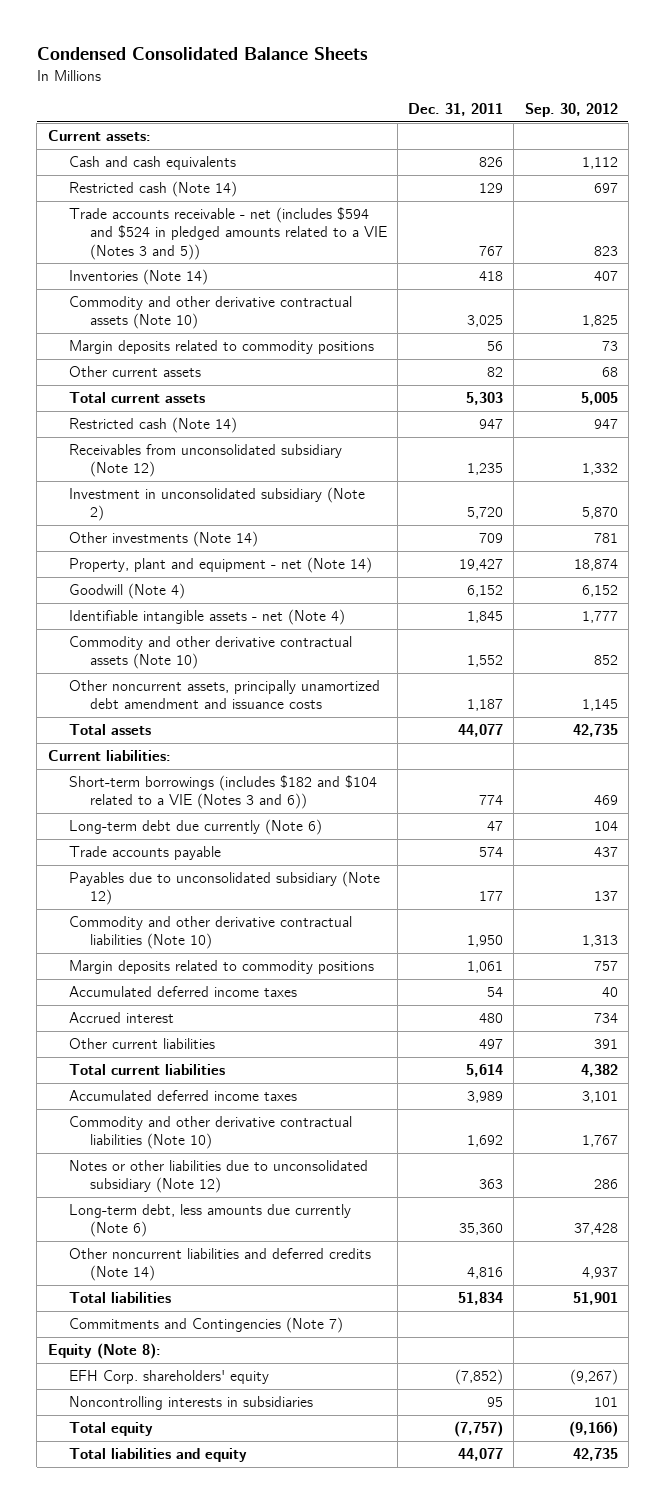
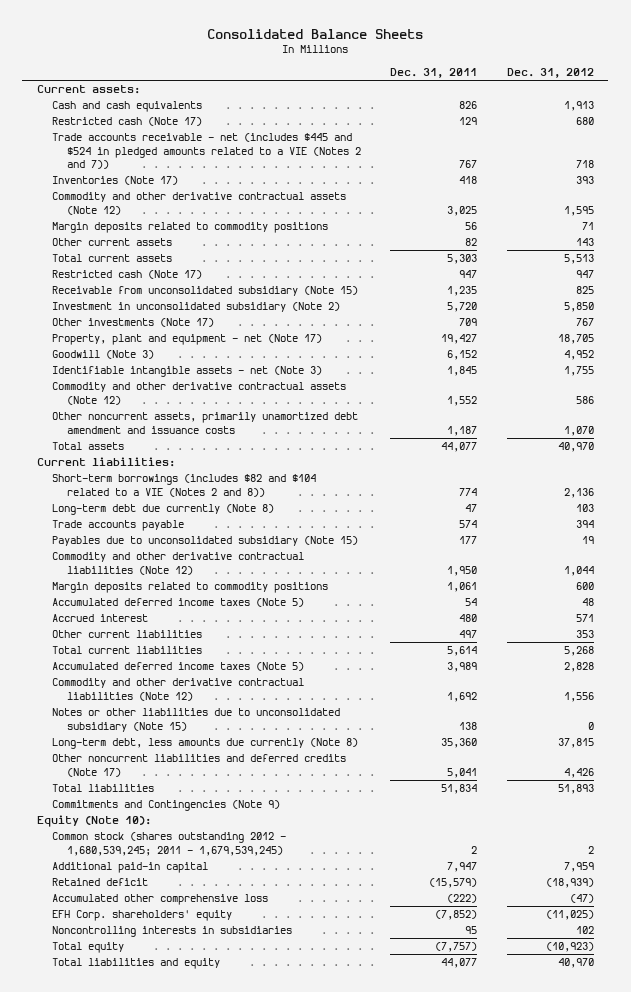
- Condensed Consolidated Balance Sheets
+ Consolidated Balance Sheets
- | Dec. 31, 2011 | Sep. 30, 2012
+ | Dec. 31, 2011 | Dec. 31, 2012
- Restricted cash (Note 14) | 129 | 697
- Trade accounts receivable - net (includes $594 and $524 in pledged amounts related to a VIE (Notes 3 and 5)) | 767 | 823
- Inventories (Note 14) | 418 | 407
- Commodity and other derivative contractual assets (Note 10) | 3,025 | 1,825
+ Restricted cash (Note 17) | 129 | 680
+ Trade accounts receivable - net (includes $445 and $524 in pledged amounts related to a VIE (Notes 2 and 7)) | 767 | 718
+ Inventories (Note 17) | 418 | 393
+ Commodity and other derivative contractual assets (Note 12) | 3,025 | 1,595
- Restricted cash (Note 14) | 947 | 947
- Receivables from unconsolidated subsidiary (Note 12) | 1,235 | 1,332
+ Restricted cash (Note 17) | 947 | 947
+ Receivable from unconsolidated subsidiary (Note 15) | 1,235 | 825
- Other investments (Note 14) | 709 | 781
- Property, plant and equipment - net (Note 14) | 19,427 | 18,874
- Goodwill (Note 4) | 6,152 | 6,152
- Identifiable intangible assets - net (Note 4) | 1,845 | 1,777
- Commodity and other derivative contractual assets (Note 10) | 1,552 | 852
- Other noncurrent assets, principally unamortized debt amendment and issuance costs | 1,187 | 1,145
+ Other investments (Note 17) | 709 | 767
+ Property, plant and equipment - net (Note 17) | 19,427 | 18,705
+ Goodwill (Note 3) | 6,152 | 4,952
+ Identifiable intangible assets - net (Note 3) | 1,845 | 1,755
+ Commodity and other derivative contractual assets (Note 12) | 1,552 | 586
+ Other noncurrent assets, primarily unamortized debt amendment and issuance costs | 1,187 | 1,070
- Short-term borrowings (includes $182 and $104 related to a VIE (Notes 3 and 6)) | 774 | 469
- Long-term debt due currently (Note 6) | 47 | 104
+ Short-term borrowings (includes $82 and $104 related to a VIE (Notes 2 and 8)) | 774 | 2,136
+ Long-term debt due currently (Note 8) | 47 | 103
- Payables due to unconsolidated subsidiary (Note 12) | 177 | 137
- Commodity and other derivative contractual liabilities (Note 10) | 1,950 | 1,313
+ Payables due to unconsolidated subsidiary (Note 15) | 177 | 19
+ Commodity and other derivative contractual liabilities (Note 12) | 1,950 | 1,044
- Accumulated deferred income taxes | 54 | 40
+ Accumulated deferred income taxes (Note 5) | 54 | 48
- Accumulated deferred income taxes | 3,989 | 3,101
- Commodity and other derivative contractual liabilities (Note 10) | 1,692 | 1,767
- Notes or other liabilities due to unconsolidated subsidiary (Note 12) | 363 | 286
- Long-term debt, less amounts due currently (Note 6) | 35,360 | 37,428
- Other noncurrent liabilities and deferred credits (Note 14) | 4,816 | 4,937
+ Accumulated deferred income taxes (Note 5) | 3,989 | 2,828
+ Commodity and other derivative contractual liabilities (Note 12) | 1,692 | 1,556
+ Notes or other liabilities due to unconsolidated subsidiary (Note 15) | 138 | 0
+ Long-term debt, less amounts due currently (Note 8) | 35,360 | 37,815
+ Other noncurrent liabilities and deferred credits (Note 17) | 5,041 | 4,426
- Commitments and Contingencies (Note 7)
- Equity (Note 8):
+ Commitments and Contingencies (Note 9)
+ Equity (Note 10):
+ Common stock (shares outstanding 2012 - 1,680,539,245; 2011 - 1,679,539,245) | 2 | 2
+ Additional paid-in capital | 7,947 | 7,959
+ Retained deficit | (15,579) | (18,939)
+ Accumulated other comprehensive loss | (222) | (47)

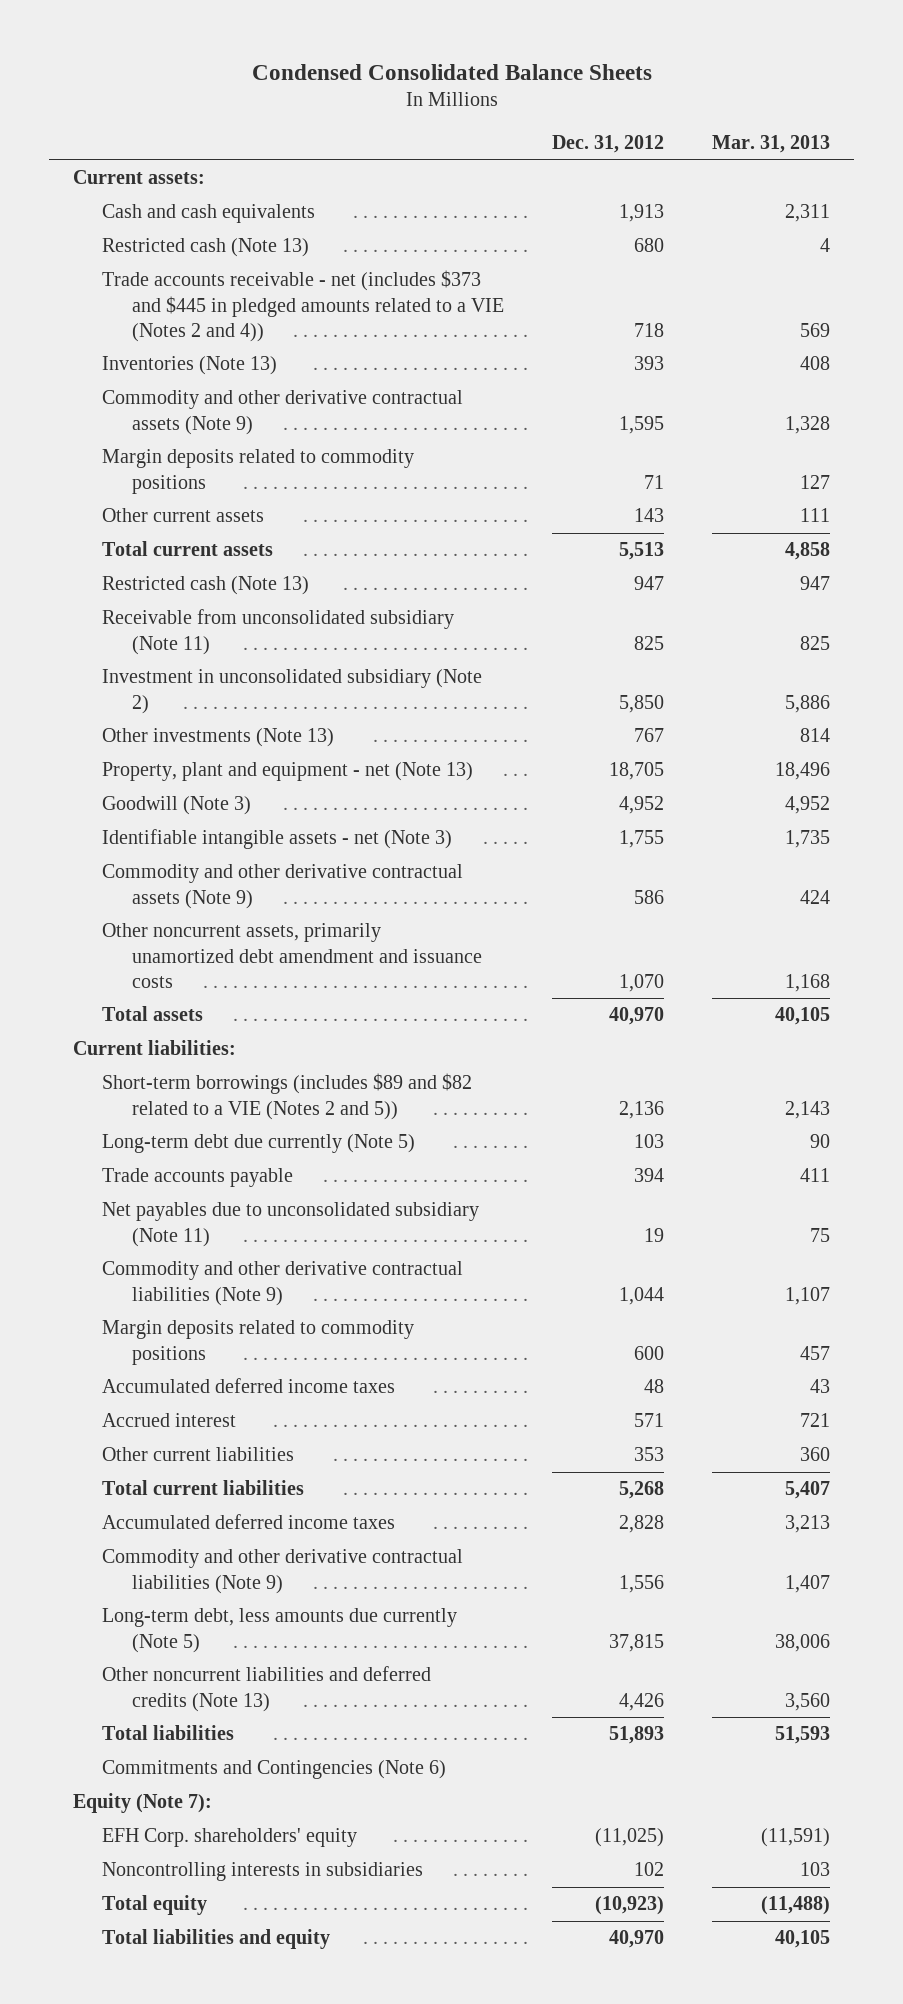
- Consolidated Balance Sheets
+ Condensed Consolidated Balance Sheets
- | Dec. 31, 2011 | Dec. 31, 2012
+ | Dec. 31, 2012 | Mar. 31, 2013
- Restricted cash (Note 17) | 129 | 680
- Trade accounts receivable - net (includes $445 and $524 in pledged amounts related to a VIE (Notes 2 and 7)) | 767 | 718
- Inventories (Note 17) | 418 | 393
- Commodity and other derivative contractual assets (Note 12) | 3,025 | 1,595
+ Restricted cash (Note 13) | 680 | 4
+ Trade accounts receivable - net (includes $373 and $445 in pledged amounts related to a VIE (Notes 2 and 4)) | 718 | 569
+ Inventories (Note 13) | 393 | 408
+ Commodity and other derivative contractual assets (Note 9) | 1,595 | 1,328
- Restricted cash (Note 17) | 947 | 947
- Receivable from unconsolidated subsidiary (Note 15) | 1,235 | 825
+ Restricted cash (Note 13) | 947 | 947
+ Receivable from unconsolidated subsidiary (Note 11) | 825 | 825
- Other investments (Note 17) | 709 | 767
- Property, plant and equipment - net (Note 17) | 19,427 | 18,705
+ Other investments (Note 13) | 767 | 814
+ Property, plant and equipment - net (Note 13) | 18,705 | 18,496
- Commodity and other derivative contractual assets (Note 12) | 1,552 | 586
+ Commodity and other derivative contractual assets (Note 9) | 586 | 424
- Short-term borrowings (includes $82 and $104 related to a VIE (Notes 2 and 8)) | 774 | 2,136
- Long-term debt due currently (Note 8) | 47 | 103
+ Short-term borrowings (includes $89 and $82 related to a VIE (Notes 2 and 5)) | 2,136 | 2,143
+ Long-term debt due currently (Note 5) | 103 | 90
- Payables due to unconsolidated subsidiary (Note 15) | 177 | 19
- Commodity and other derivative contractual liabilities (Note 12) | 1,950 | 1,044
+ Net payables due to unconsolidated subsidiary (Note 11) | 19 | 75
+ Commodity and other derivative contractual liabilities (Note 9) | 1,044 | 1,107
- Accumulated deferred income taxes (Note 5) | 54 | 48
+ Accumulated deferred income taxes | 48 | 43
- Accumulated deferred income taxes (Note 5) | 3,989 | 2,828
- Commodity and other derivative contractual liabilities (Note 12) | 1,692 | 1,556
- Notes or other liabilities due to unconsolidated subsidiary (Note 15) | 138 | 0
- Long-term debt, less amounts due currently (Note 8) | 35,360 | 37,815
- Other noncurrent liabilities and deferred credits (Note 17) | 5,041 | 4,426
+ Accumulated deferred income taxes | 2,828 | 3,213
+ Commodity and other derivative contractual liabilities (Note 9) | 1,556 | 1,407
+ Long-term debt, less amounts due currently (Note 5) | 37,815 | 38,006
+ Other noncurrent liabilities and deferred credits (Note 13) | 4,426 | 3,560
- Commitments and Contingencies (Note 9)
- Equity (Note 10):
- Common stock (shares outstanding 2012 - 1,680,539,245; 2011 - 1,679,539,245) | 2 | 2
- Additional paid-in capital | 7,947 | 7,959
- Retained deficit | (15,579) | (18,939)
- Accumulated other comprehensive loss | (222) | (47)
+ Commitments and Contingencies (Note 6)
+ Equity (Note 7):

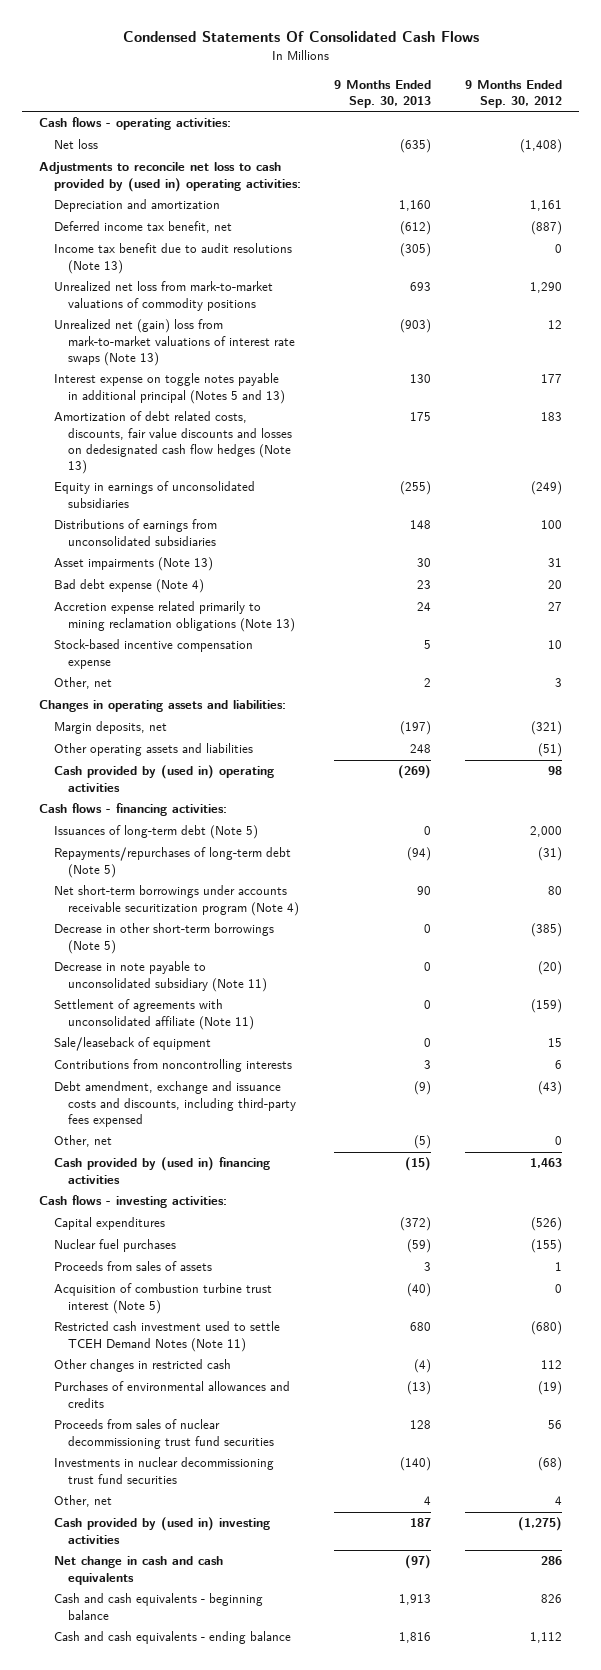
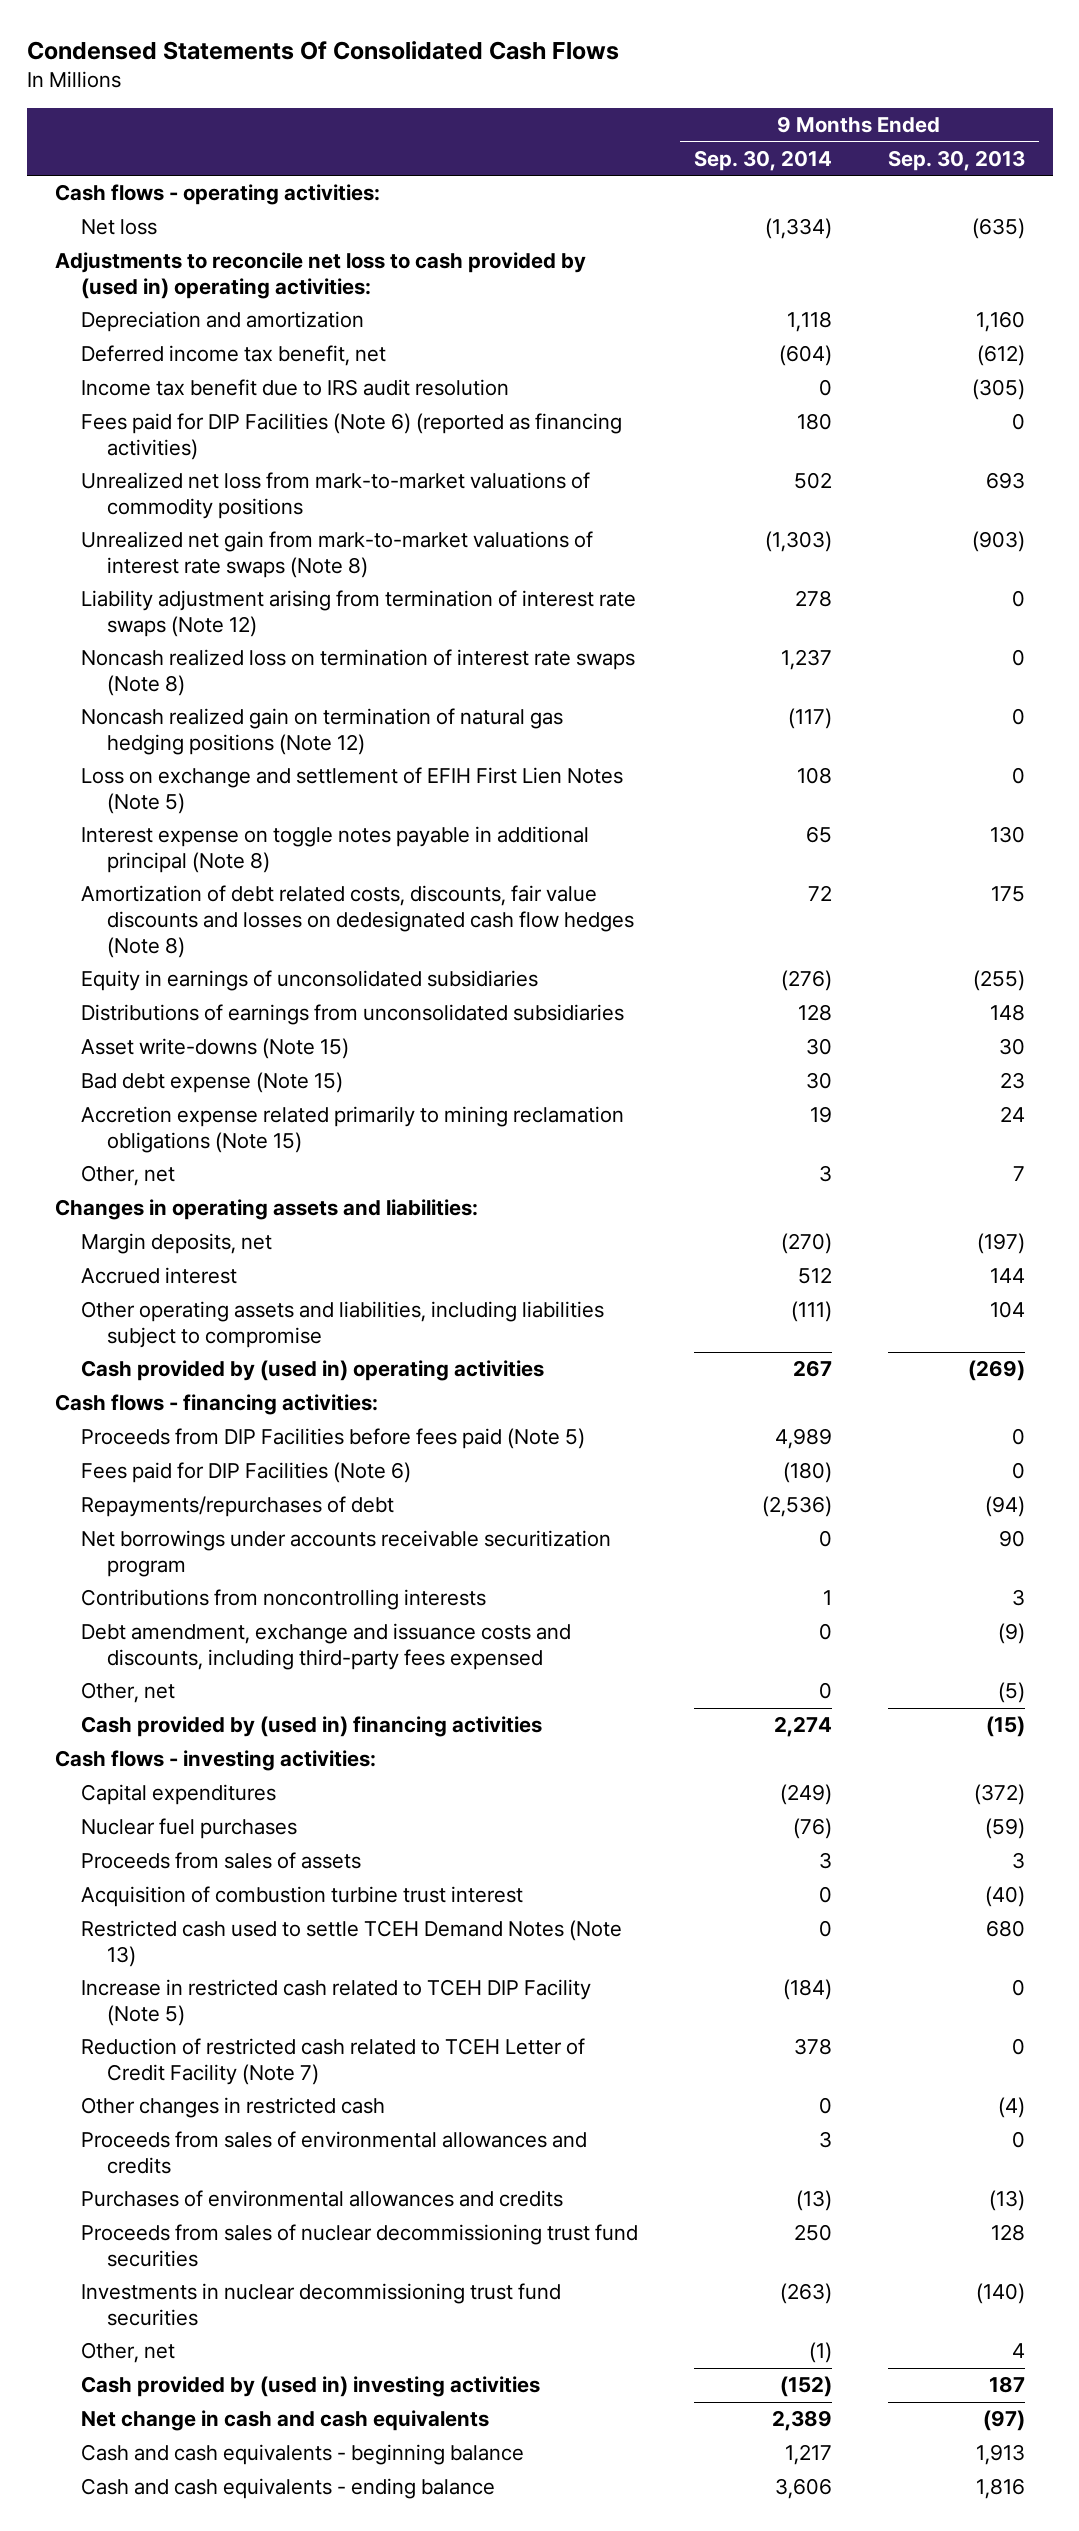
- | 9 Months Ended Sep. 30, 2013 | 9 Months Ended Sep. 30, 2012
+ | 9 Months Ended Sep. 30, 2014 | 9 Months Ended Sep. 30, 2013
- Income tax benefit due to audit resolutions (Note 13) | (305) | 0
+ Income tax benefit due to IRS audit resolution | 0 | (305)
+ Fees paid for DIP Facilities (Note 6) (reported as financing activities) | 180 | 0
- Unrealized net (gain) loss from mark-to-market valuations of interest rate swaps (Note 13) | (903) | 12
- Interest expense on toggle notes payable in additional principal (Notes 5 and 13) | 130 | 177
- Amortization of debt related costs, discounts, fair value discounts and losses on dedesignated cash flow hedges (Note 13) | 175 | 183
+ Unrealized net gain from mark-to-market valuations of interest rate swaps (Note 8) | (1,303) | (903)
+ Liability adjustment arising from termination of interest rate swaps (Note 12) | 278 | 0
+ Noncash realized loss on termination of interest rate swaps (Note 8) | 1,237 | 0
+ Noncash realized gain on termination of natural gas hedging positions (Note 12) | (117) | 0
+ Loss on exchange and settlement of EFIH First Lien Notes (Note 5) | 108 | 0
+ Interest expense on toggle notes payable in additional principal (Note 8) | 65 | 130
+ Amortization of debt related costs, discounts, fair value discounts and losses on dedesignated cash flow hedges (Note 8) | 72 | 175
- Asset impairments (Note 13) | 30 | 31
- Bad debt expense (Note 4) | 23 | 20
- Accretion expense related primarily to mining reclamation obligations (Note 13) | 24 | 27
- Stock-based incentive compensation expense | 5 | 10
- Other, net | 2 | 3
+ Asset write-downs (Note 15) | 30 | 30
+ Bad debt expense (Note 15) | 30 | 23
+ Accretion expense related primarily to mining reclamation obligations (Note 15) | 19 | 24
+ Other, net | 3 | 7
- Other operating assets and liabilities | 248 | (51)
+ Accrued interest | 512 | 144
+ Other operating assets and liabilities, including liabilities subject to compromise | (111) | 104
- Issuances of long-term debt (Note 5) | 0 | 2,000
- Repayments/repurchases of long-term debt (Note 5) | (94) | (31)
- Net short-term borrowings under accounts receivable securitization program (Note 4) | 90 | 80
- Decrease in other short-term borrowings (Note 5) | 0 | (385)
- Decrease in note payable to unconsolidated subsidiary (Note 11) | 0 | (20)
- Settlement of agreements with unconsolidated affiliate (Note 11) | 0 | (159)
- Sale/leaseback of equipment | 0 | 15
+ Proceeds from DIP Facilities before fees paid (Note 5) | 4,989 | 0
+ Fees paid for DIP Facilities (Note 6) | (180) | 0
+ Repayments/repurchases of debt | (2,536) | (94)
+ Net borrowings under accounts receivable securitization program | 0 | 90
- Acquisition of combustion turbine trust interest (Note 5) | (40) | 0
- Restricted cash investment used to settle TCEH Demand Notes (Note 11) | 680 | (680)
+ Acquisition of combustion turbine trust interest | 0 | (40)
+ Restricted cash used to settle TCEH Demand Notes (Note 13) | 0 | 680
+ Increase in restricted cash related to TCEH DIP Facility (Note 5) | (184) | 0
+ Reduction of restricted cash related to TCEH Letter of Credit Facility (Note 7) | 378 | 0
+ Proceeds from sales of environmental allowances and credits | 3 | 0

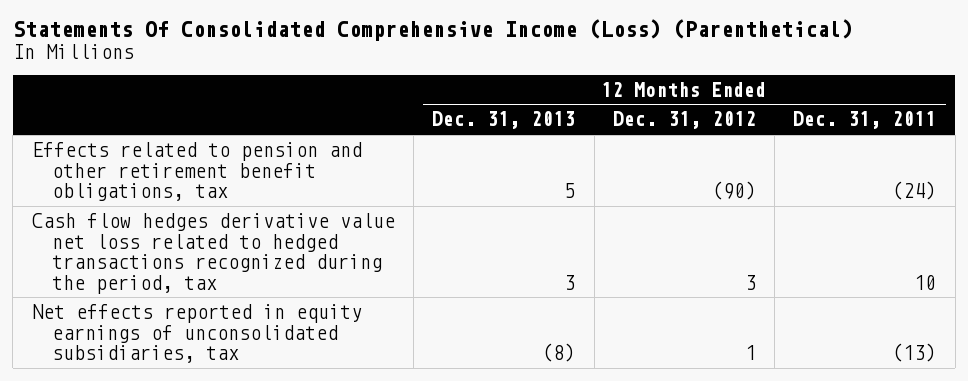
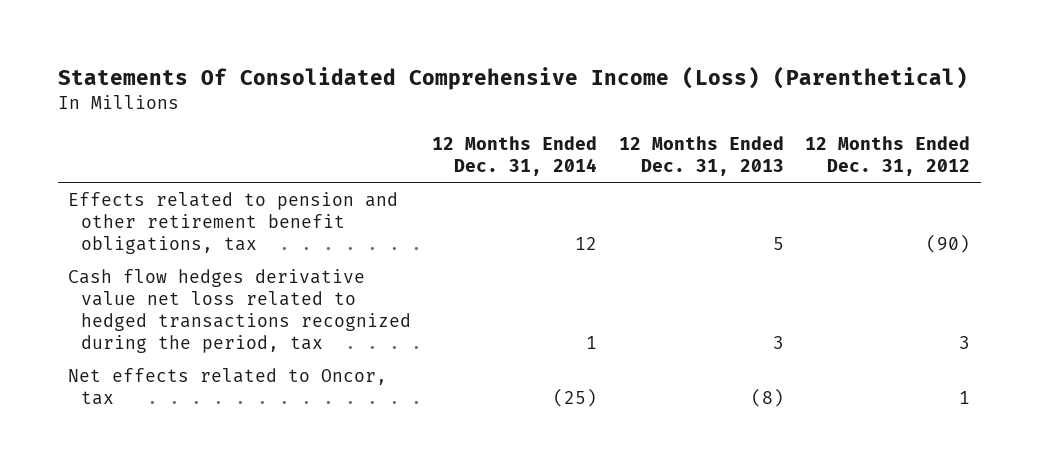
- | 12 Months Ended Dec. 31, 2013 | 12 Months Ended Dec. 31, 2012 | 12 Months Ended Dec. 31, 2011
+ | 12 Months Ended Dec. 31, 2014 | 12 Months Ended Dec. 31, 2013 | 12 Months Ended Dec. 31, 2012
- Net effects reported in equity earnings of unconsolidated subsidiaries, tax | (8) | 1 | (13)
+ Net effects related to Oncor, tax | (25) | (8) | 1

